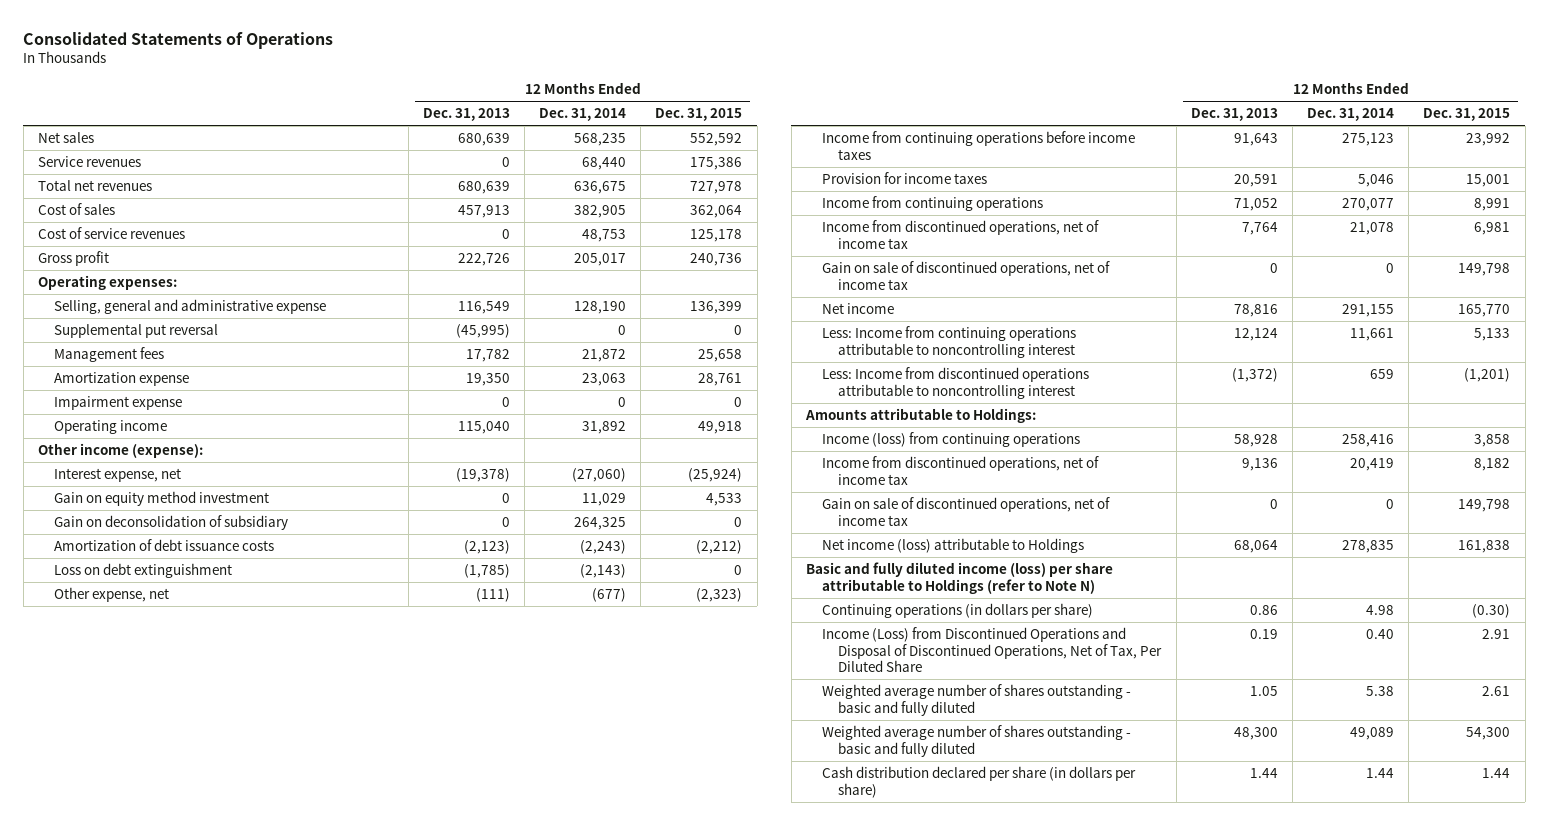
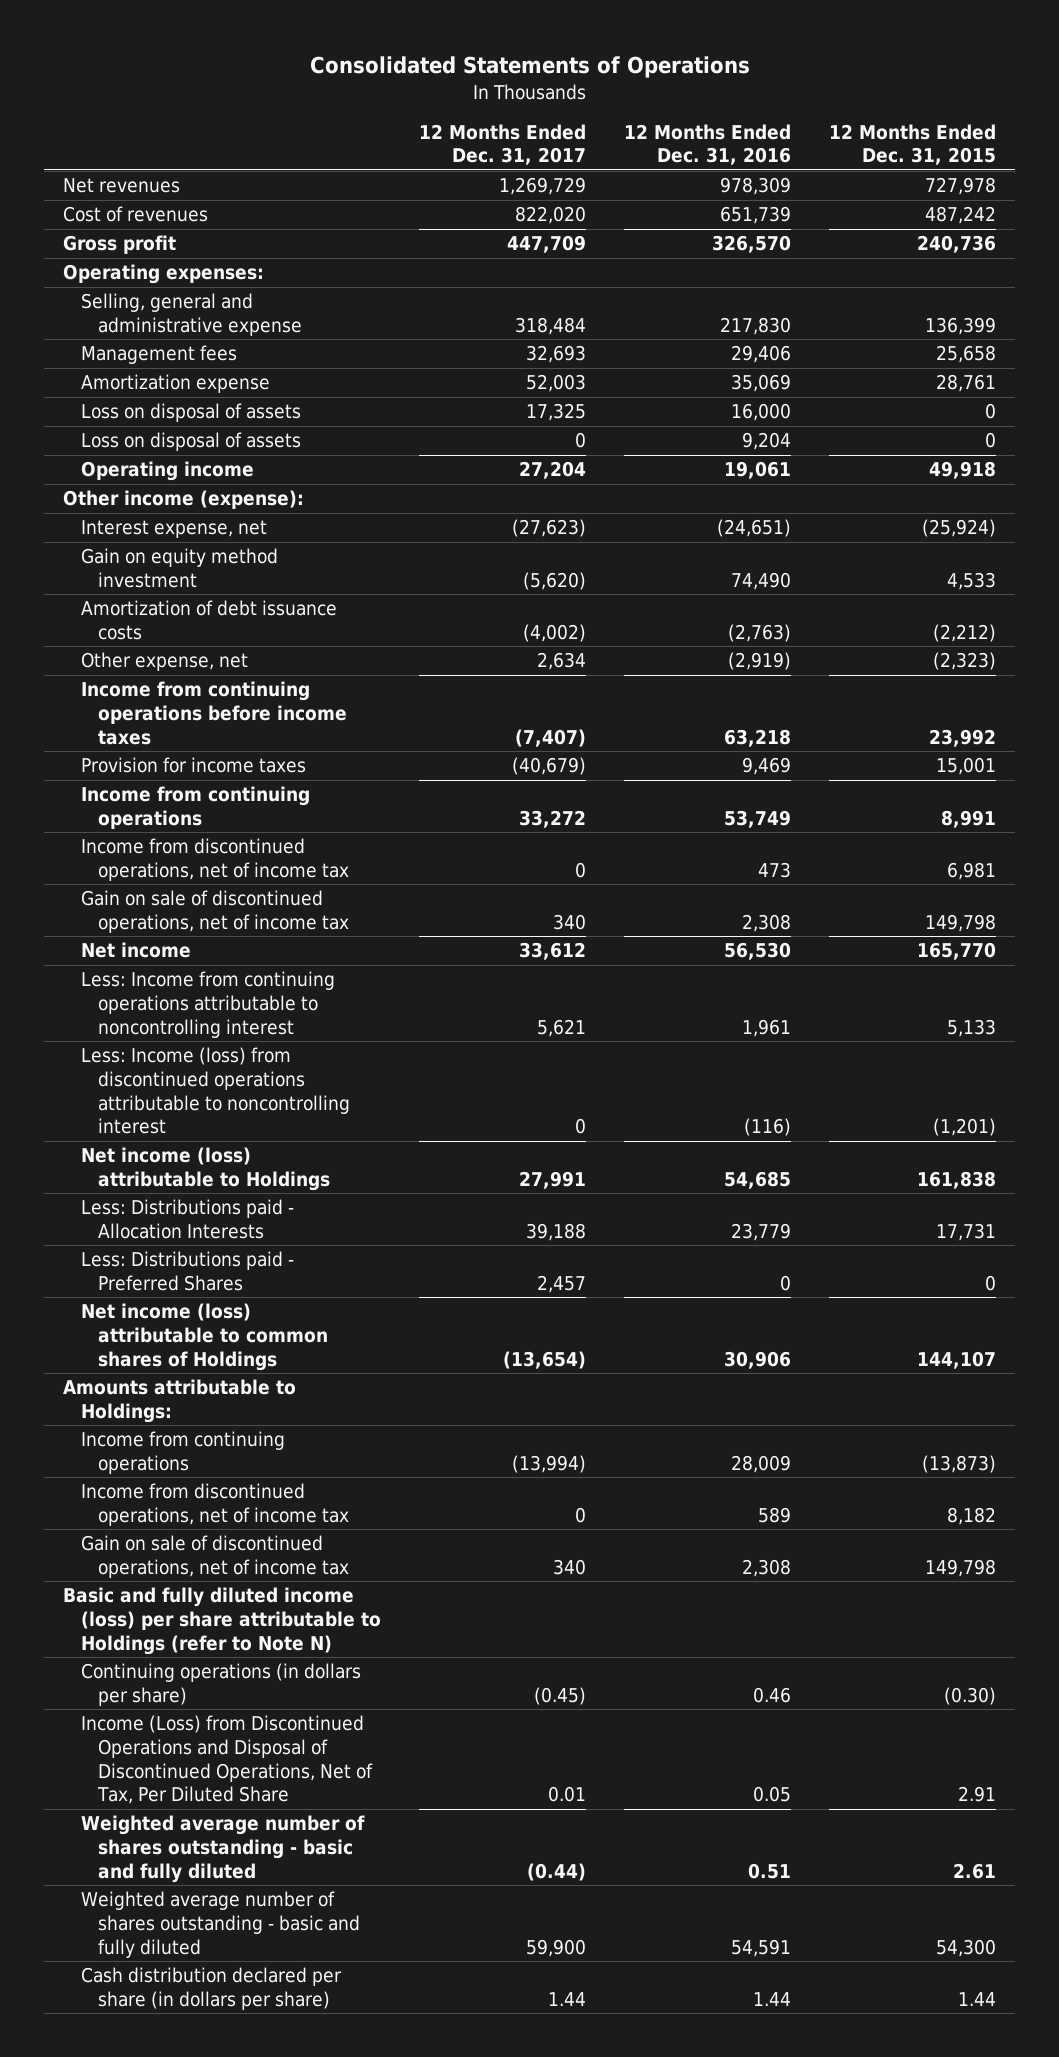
- | 12 Months Ended Dec. 31, 2013 | 12 Months Ended Dec. 31, 2014 | 12 Months Ended Dec. 31, 2015
+ | 12 Months Ended Dec. 31, 2017 | 12 Months Ended Dec. 31, 2016 | 12 Months Ended Dec. 31, 2015
- Net sales | 680,639 | 568,235 | 552,592
- Service revenues | 0 | 68,440 | 175,386
- Total net revenues | 680,639 | 636,675 | 727,978
- Cost of sales | 457,913 | 382,905 | 362,064
- Cost of service revenues | 0 | 48,753 | 125,178
+ Net revenues | 1,269,729 | 978,309 | 727,978
+ Cost of revenues | 822,020 | 651,739 | 487,242
- Supplemental put reversal | (45,995) | 0 | 0
- Impairment expense | 0 | 0 | 0
+ Loss on disposal of assets | 17,325 | 16,000 | 0
+ Loss on disposal of assets | 0 | 9,204 | 0
- Gain on deconsolidation of subsidiary | 0 | 264,325 | 0
- Loss on debt extinguishment | (1,785) | (2,143) | 0
- Less: Income from discontinued operations attributable to noncontrolling interest | (1,372) | 659 | (1,201)
+ Less: Income (loss) from discontinued operations attributable to noncontrolling interest | 0 | (116) | (1,201)
moved up: Net income (loss) attributable to Holdings | 27,991 | 54,685 | 161,838
+ Less: Distributions paid - Allocation Interests | 39,188 | 23,779 | 17,731
+ Less: Distributions paid - Preferred Shares | 2,457 | 0 | 0
+ Net income (loss) attributable to common shares of Holdings | (13,654) | 30,906 | 144,107
- Income (loss) from continuing operations | 58,928 | 258,416 | 3,858
+ Income from continuing operations | (13,994) | 28,009 | (13,873)

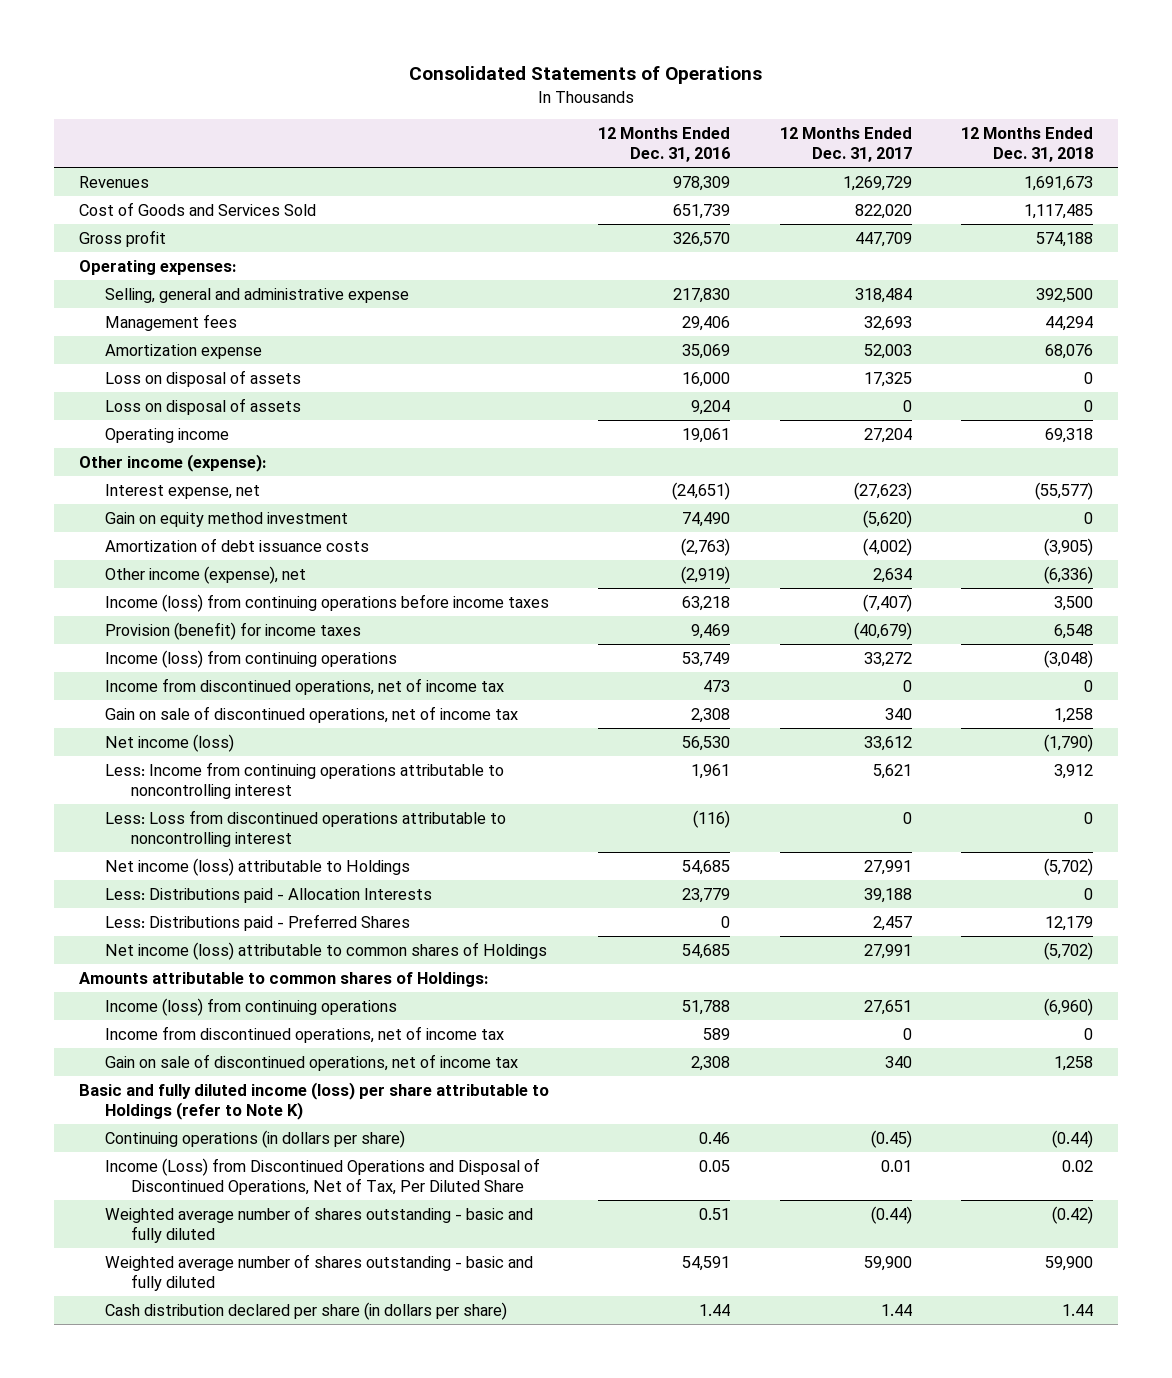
- | 12 Months Ended Dec. 31, 2017 | 12 Months Ended Dec. 31, 2016 | 12 Months Ended Dec. 31, 2015
+ | 12 Months Ended Dec. 31, 2016 | 12 Months Ended Dec. 31, 2017 | 12 Months Ended Dec. 31, 2018
- Net revenues | 1,269,729 | 978,309 | 727,978
- Cost of revenues | 822,020 | 651,739 | 487,242
+ Revenues | 978,309 | 1,269,729 | 1,691,673
+ Cost of Goods and Services Sold | 651,739 | 822,020 | 1,117,485
- Other expense, net | 2,634 | (2,919) | (2,323)
- Income from continuing operations before income taxes | (7,407) | 63,218 | 23,992
- Provision for income taxes | (40,679) | 9,469 | 15,001
- Income from continuing operations | 33,272 | 53,749 | 8,991
+ Other income (expense), net | (2,919) | 2,634 | (6,336)
+ Income (loss) from continuing operations before income taxes | 63,218 | (7,407) | 3,500
+ Provision (benefit) for income taxes | 9,469 | (40,679) | 6,548
+ Income (loss) from continuing operations | 53,749 | 33,272 | (3,048)
- Net income | 33,612 | 56,530 | 165,770
+ Net income (loss) | 56,530 | 33,612 | (1,790)
- Less: Income (loss) from discontinued operations attributable to noncontrolling interest | 0 | (116) | (1,201)
+ Less: Loss from discontinued operations attributable to noncontrolling interest | (116) | 0 | 0
- Net income (loss) attributable to common shares of Holdings | (13,654) | 30,906 | 144,107
- Amounts attributable to Holdings:
- Income from continuing operations | (13,994) | 28,009 | (13,873)
+ Net income (loss) attributable to common shares of Holdings | 54,685 | 27,991 | (5,702)
+ Amounts attributable to common shares of Holdings:
+ Income (loss) from continuing operations | 51,788 | 27,651 | (6,960)
- Basic and fully diluted income (loss) per share attributable to Holdings (refer to Note N)
+ Basic and fully diluted income (loss) per share attributable to Holdings (refer to Note K)

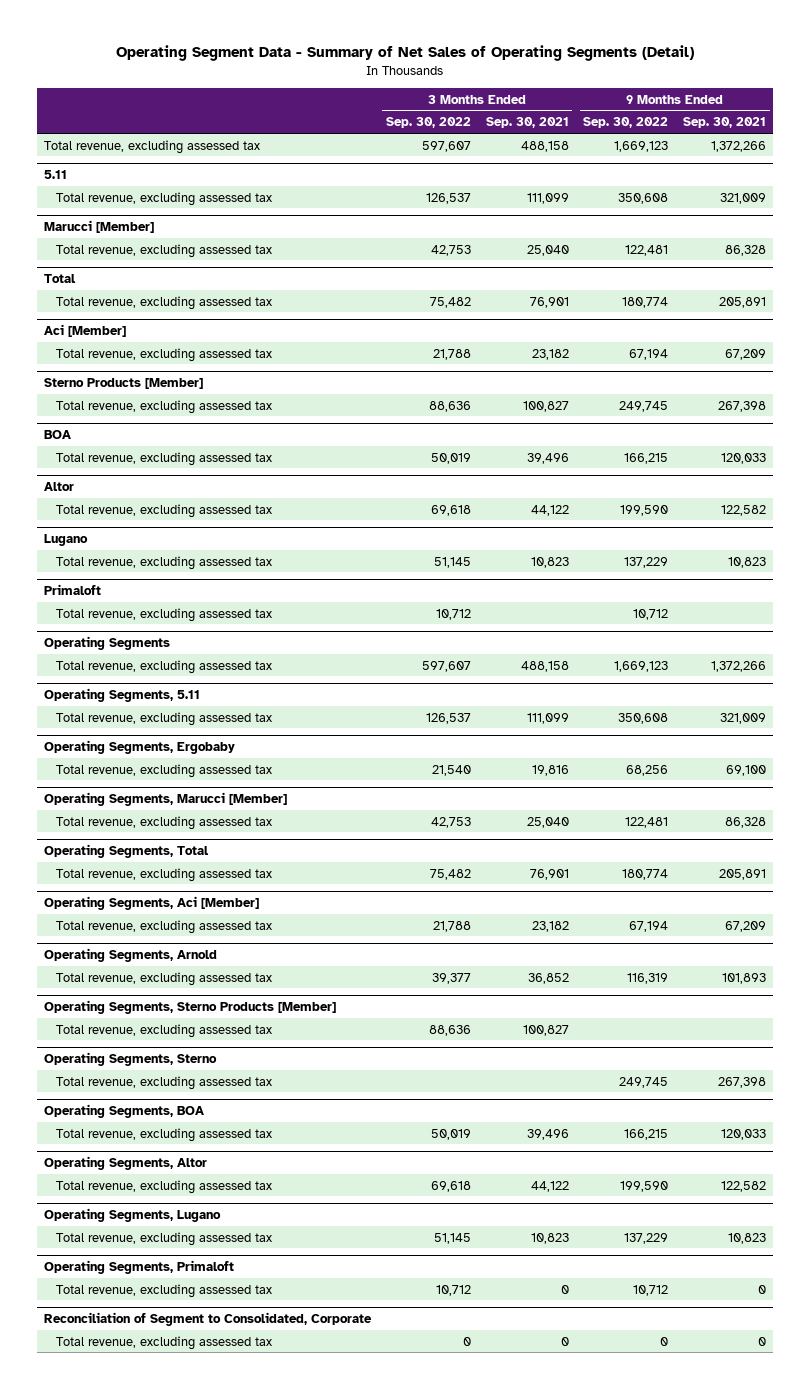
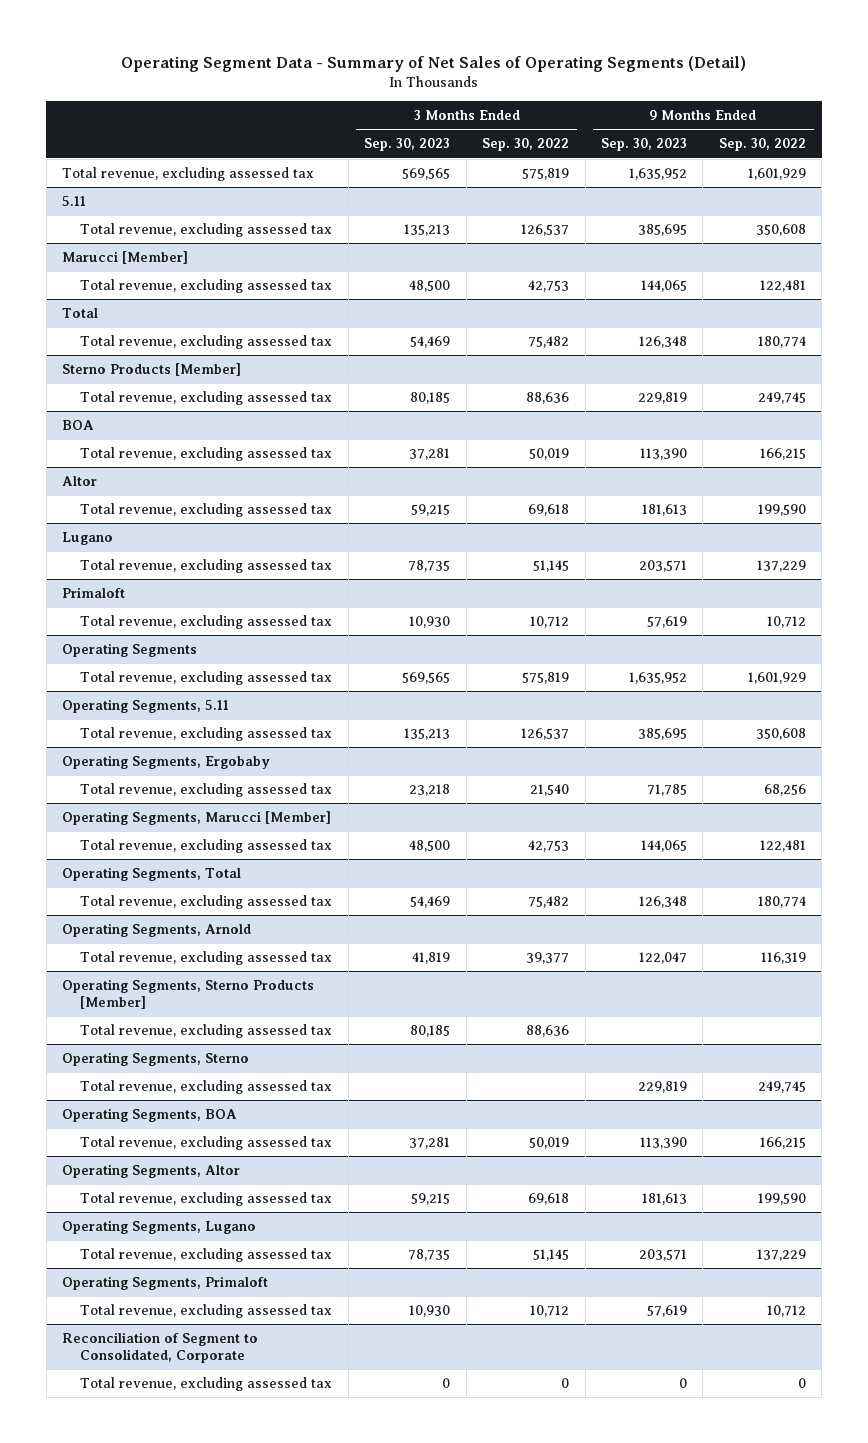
- | 3 Months Ended Sep. 30, 2022 | 3 Months Ended Sep. 30, 2021 | 9 Months Ended Sep. 30, 2022 | 9 Months Ended Sep. 30, 2021
+ | 3 Months Ended Sep. 30, 2023 | 3 Months Ended Sep. 30, 2022 | 9 Months Ended Sep. 30, 2023 | 9 Months Ended Sep. 30, 2022
- Total revenue, excluding assessed tax | 597,607 | 488,158 | 1,669,123 | 1,372,266
+ Total revenue, excluding assessed tax | 569,565 | 575,819 | 1,635,952 | 1,601,929
- Aci [Member]
- Total revenue, excluding assessed tax | 21,788 | 23,182 | 67,194 | 67,209
@ Operating Segments
- Total revenue, excluding assessed tax | 597,607 | 488,158 | 1,669,123 | 1,372,266
+ Total revenue, excluding assessed tax | 569,565 | 575,819 | 1,635,952 | 1,601,929
- Operating Segments, Aci [Member]
- Total revenue, excluding assessed tax | 21,788 | 23,182 | 67,194 | 67,209

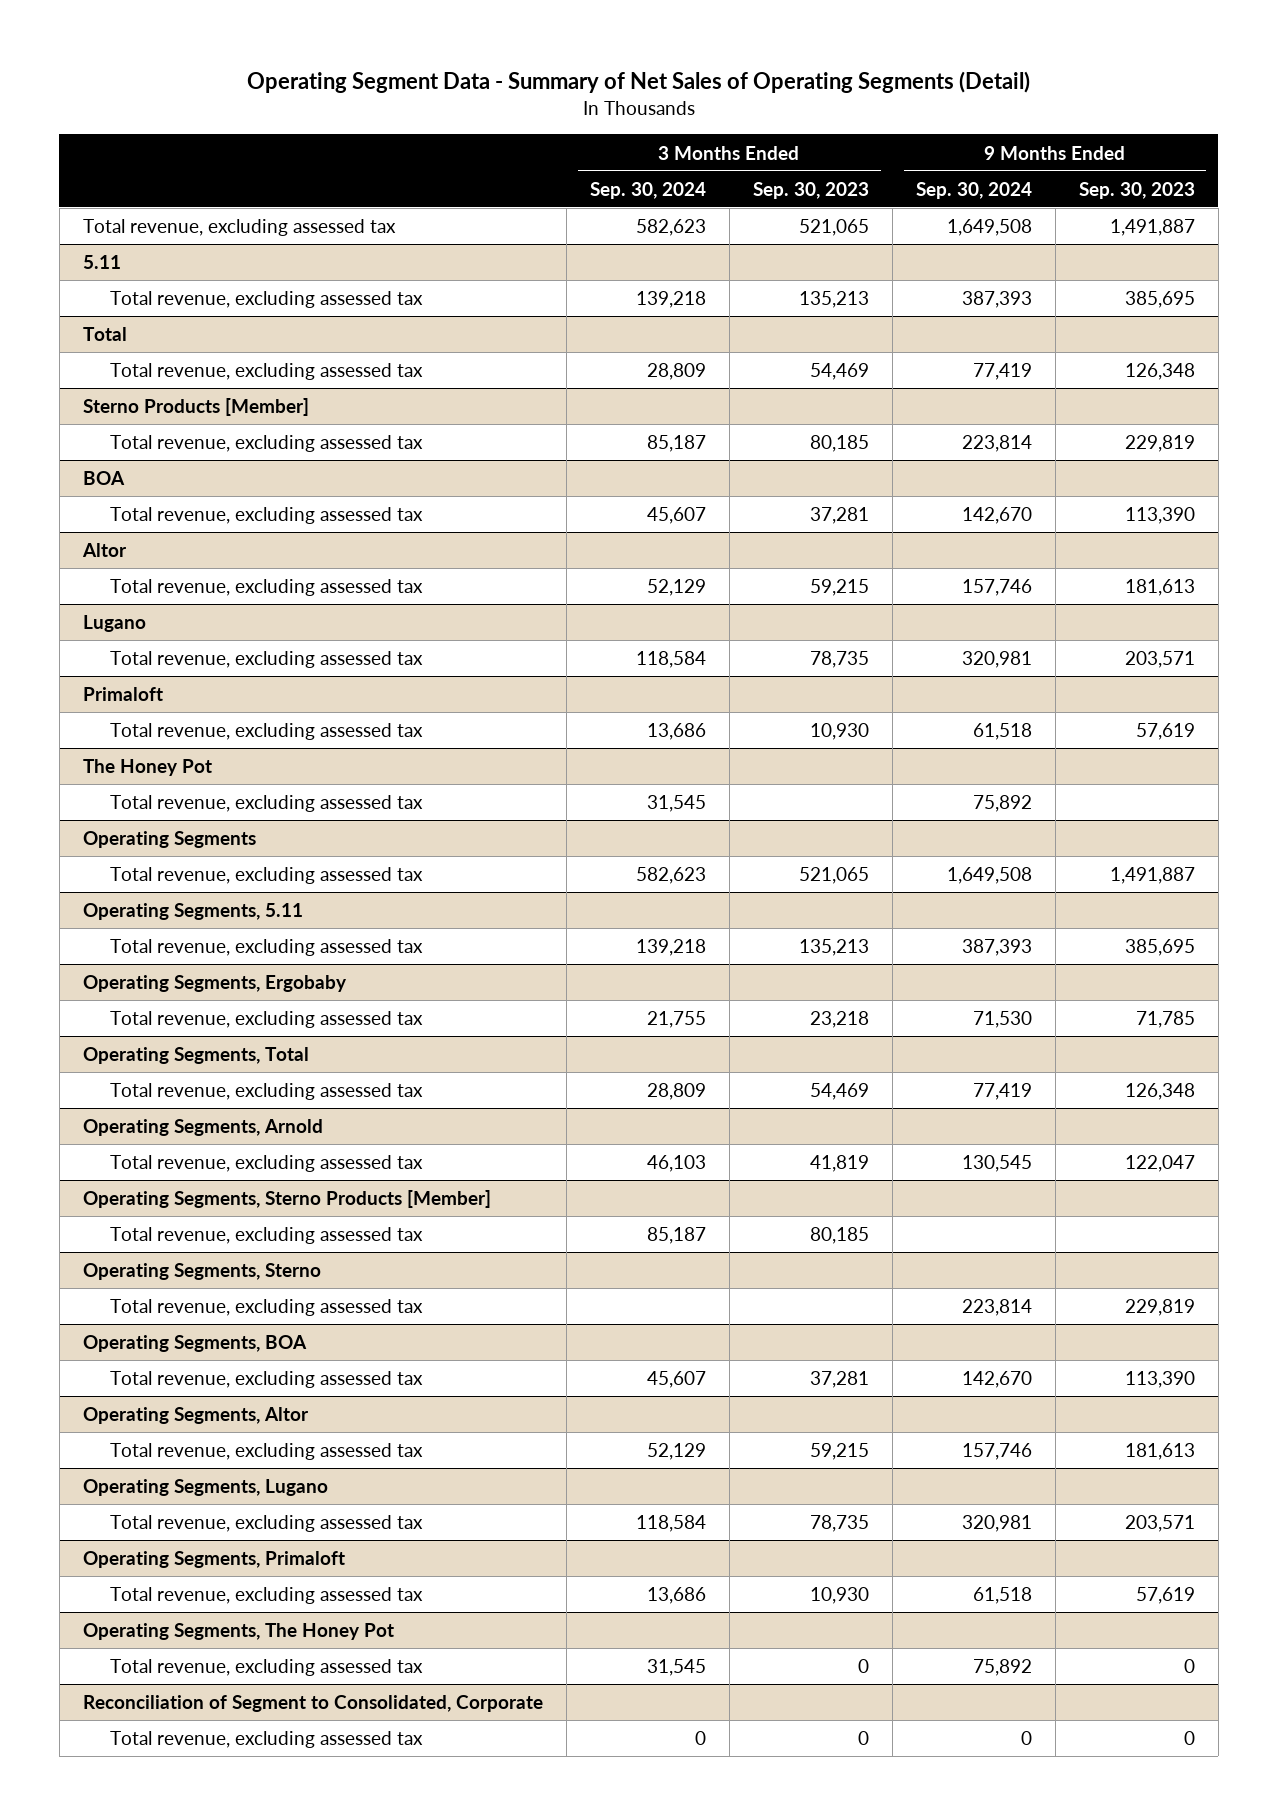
- | 3 Months Ended Sep. 30, 2023 | 3 Months Ended Sep. 30, 2022 | 9 Months Ended Sep. 30, 2023 | 9 Months Ended Sep. 30, 2022
+ | 3 Months Ended Sep. 30, 2024 | 3 Months Ended Sep. 30, 2023 | 9 Months Ended Sep. 30, 2024 | 9 Months Ended Sep. 30, 2023
- Total revenue, excluding assessed tax | 569,565 | 575,819 | 1,635,952 | 1,601,929
+ Total revenue, excluding assessed tax | 582,623 | 521,065 | 1,649,508 | 1,491,887
- Marucci [Member]
- Total revenue, excluding assessed tax | 48,500 | 42,753 | 144,065 | 122,481
+ The Honey Pot
+ Total revenue, excluding assessed tax | 31,545 | | 75,892 |
@ Operating Segments
- Total revenue, excluding assessed tax | 569,565 | 575,819 | 1,635,952 | 1,601,929
+ Total revenue, excluding assessed tax | 582,623 | 521,065 | 1,649,508 | 1,491,887
- Operating Segments, Marucci [Member]
- Total revenue, excluding assessed tax | 48,500 | 42,753 | 144,065 | 122,481
+ Operating Segments, The Honey Pot
+ Total revenue, excluding assessed tax | 31,545 | 0 | 75,892 | 0

